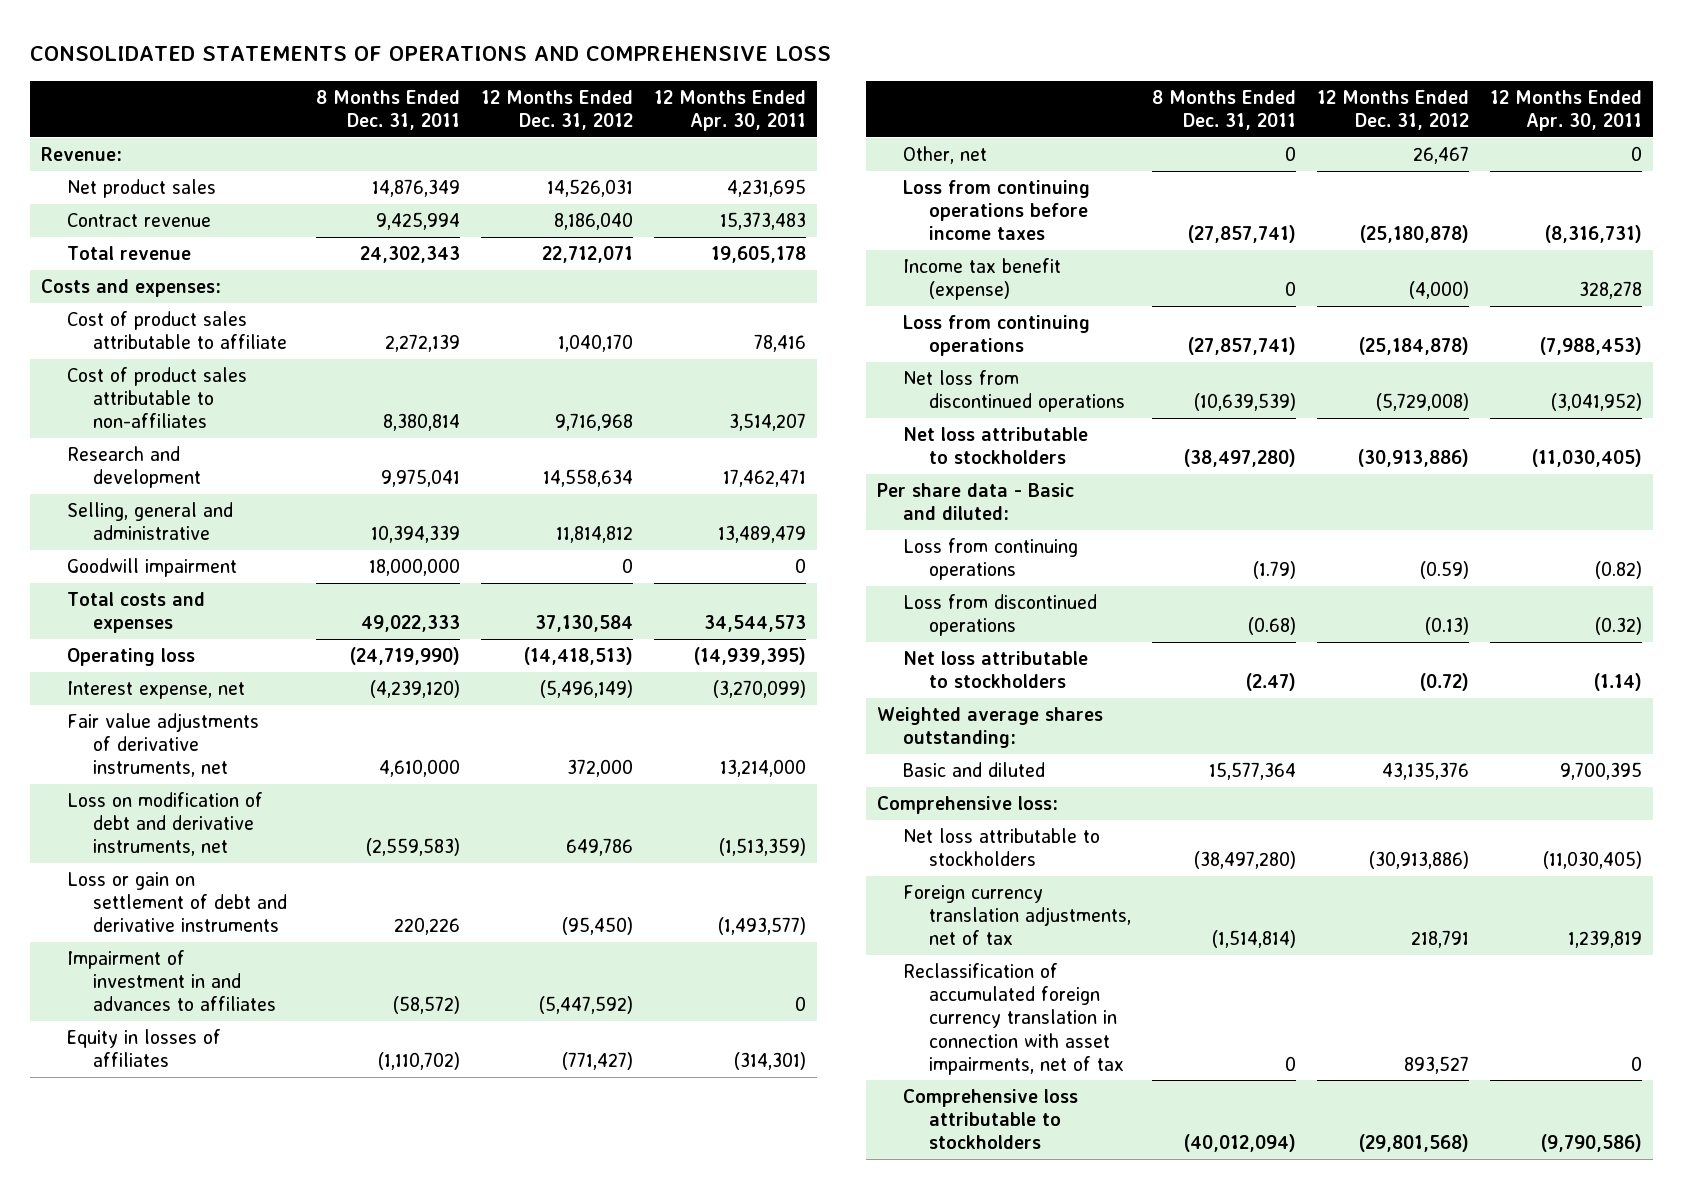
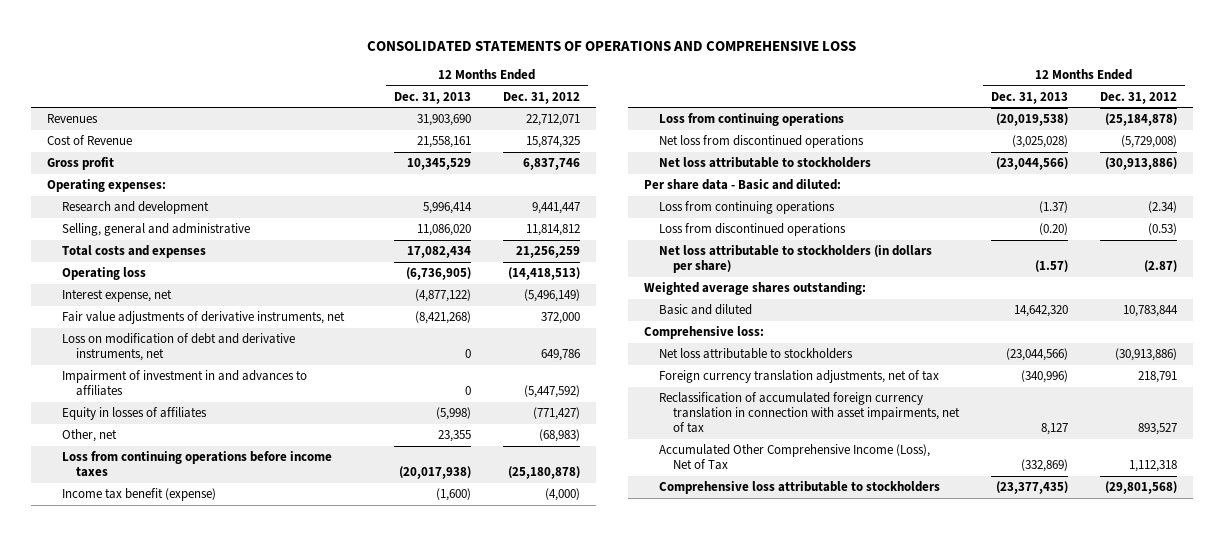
- | 8 Months Ended Dec. 31, 2011 | 12 Months Ended Dec. 31, 2012 | 12 Months Ended Apr. 30, 2011
+ | 12 Months Ended Dec. 31, 2013 | 12 Months Ended Dec. 31, 2012
- Revenue:
- Net product sales | 14,876,349 | 14,526,031 | 4,231,695
- Contract revenue | 9,425,994 | 8,186,040 | 15,373,483
- Total revenue | 24,302,343 | 22,712,071 | 19,605,178
- Costs and expenses:
- Cost of product sales attributable to affiliate | 2,272,139 | 1,040,170 | 78,416
- Cost of product sales attributable to non-affiliates | 8,380,814 | 9,716,968 | 3,514,207
- Research and development | 9,975,041 | 14,558,634 | 17,462,471
+ Revenues | 31,903,690 | 22,712,071
+ Cost of Revenue | 21,558,161 | 15,874,325
+ Gross profit | 10,345,529 | 6,837,746
+ Operating expenses:
+ Research and development | 5,996,414 | 9,441,447
- Goodwill impairment | 18,000,000 | 0 | 0
- Total costs and expenses | 49,022,333 | 37,130,584 | 34,544,573
+ Total costs and expenses | 17,082,434 | 21,256,259
- Loss or gain on settlement of debt and derivative instruments | 220,226 | (95,450) | (1,493,577)
- Other, net | 0 | 26,467 | 0
+ Other, net | 23,355 | (68,983)
- Loss from continuing operations | (1.79) | (0.59) | (0.82)
- Loss from discontinued operations | (0.68) | (0.13) | (0.32)
- Net loss attributable to stockholders | (2.47) | (0.72) | (1.14)
+ Loss from continuing operations | (1.37) | (2.34)
+ Loss from discontinued operations | (0.20) | (0.53)
+ Net loss attributable to stockholders (in dollars per share) | (1.57) | (2.87)
- Basic and diluted | 15,577,364 | 43,135,376 | 9,700,395
+ Basic and diluted | 14,642,320 | 10,783,844
+ Accumulated Other Comprehensive Income (Loss), Net of Tax | (332,869) | 1,112,318

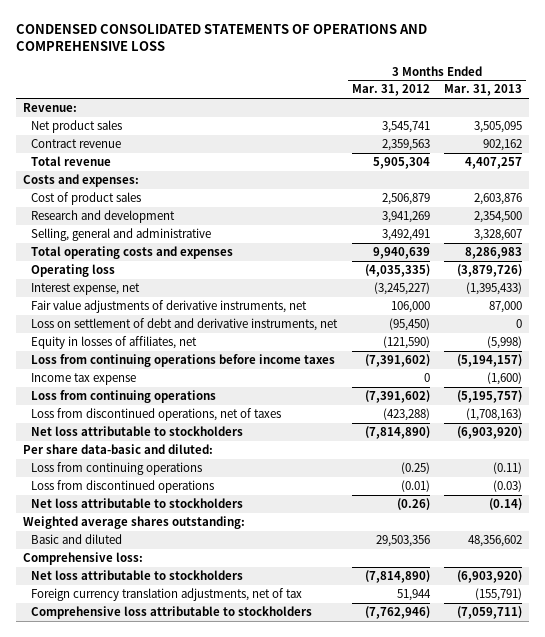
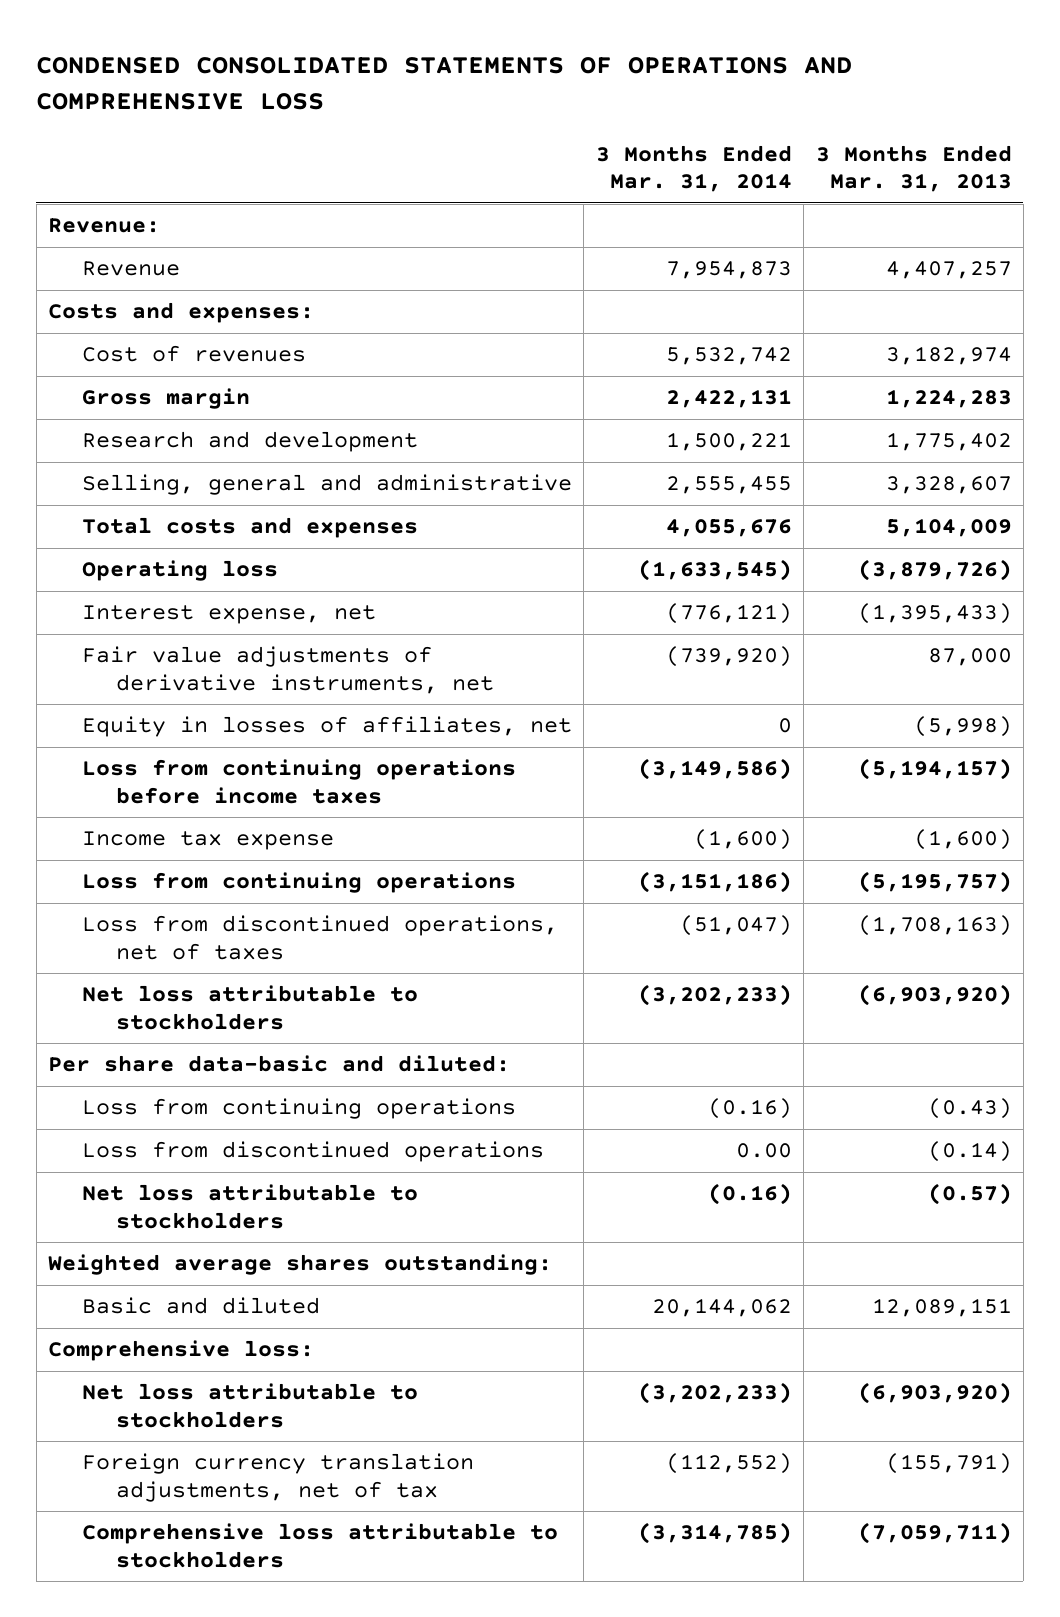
- | 3 Months Ended Mar. 31, 2012 | 3 Months Ended Mar. 31, 2013
+ | 3 Months Ended Mar. 31, 2014 | 3 Months Ended Mar. 31, 2013
- Net product sales | 3,545,741 | 3,505,095
- Contract revenue | 2,359,563 | 902,162
- Total revenue | 5,905,304 | 4,407,257
+ Revenue | 7,954,873 | 4,407,257
- Cost of product sales | 2,506,879 | 2,603,876
- Research and development | 3,941,269 | 2,354,500
+ Cost of revenues | 5,532,742 | 3,182,974
+ Gross margin | 2,422,131 | 1,224,283
+ Research and development | 1,500,221 | 1,775,402
- Total operating costs and expenses | 9,940,639 | 8,286,983
+ Total costs and expenses | 4,055,676 | 5,104,009
- Loss on settlement of debt and derivative instruments, net | (95,450) | 0
- Loss from continuing operations | (0.25) | (0.11)
- Loss from discontinued operations | (0.01) | (0.03)
- Net loss attributable to stockholders | (0.26) | (0.14)
+ Loss from continuing operations | (0.16) | (0.43)
+ Loss from discontinued operations | 0.00 | (0.14)
+ Net loss attributable to stockholders | (0.16) | (0.57)
- Basic and diluted | 29,503,356 | 48,356,602
+ Basic and diluted | 20,144,062 | 12,089,151

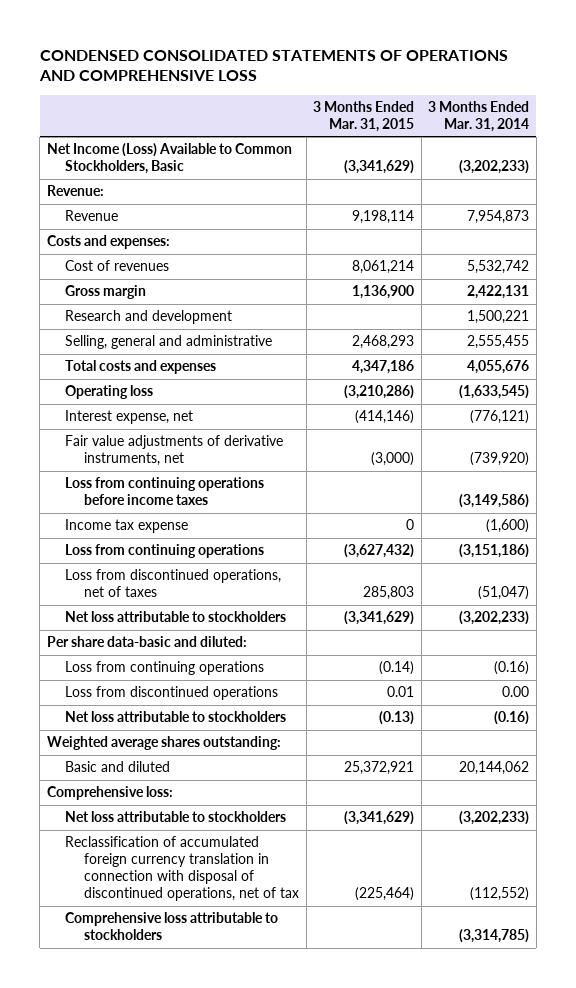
- | 3 Months Ended Mar. 31, 2014 | 3 Months Ended Mar. 31, 2013
+ | 3 Months Ended Mar. 31, 2015 | 3 Months Ended Mar. 31, 2014
+ Net Income (Loss) Available to Common Stockholders, Basic | (3,341,629) | (3,202,233)
- Equity in losses of affiliates, net | 0 | (5,998)
- Foreign currency translation adjustments, net of tax | (112,552) | (155,791)
+ Reclassification of accumulated foreign currency translation in connection with disposal of discontinued operations, net of tax | (225,464) | (112,552)

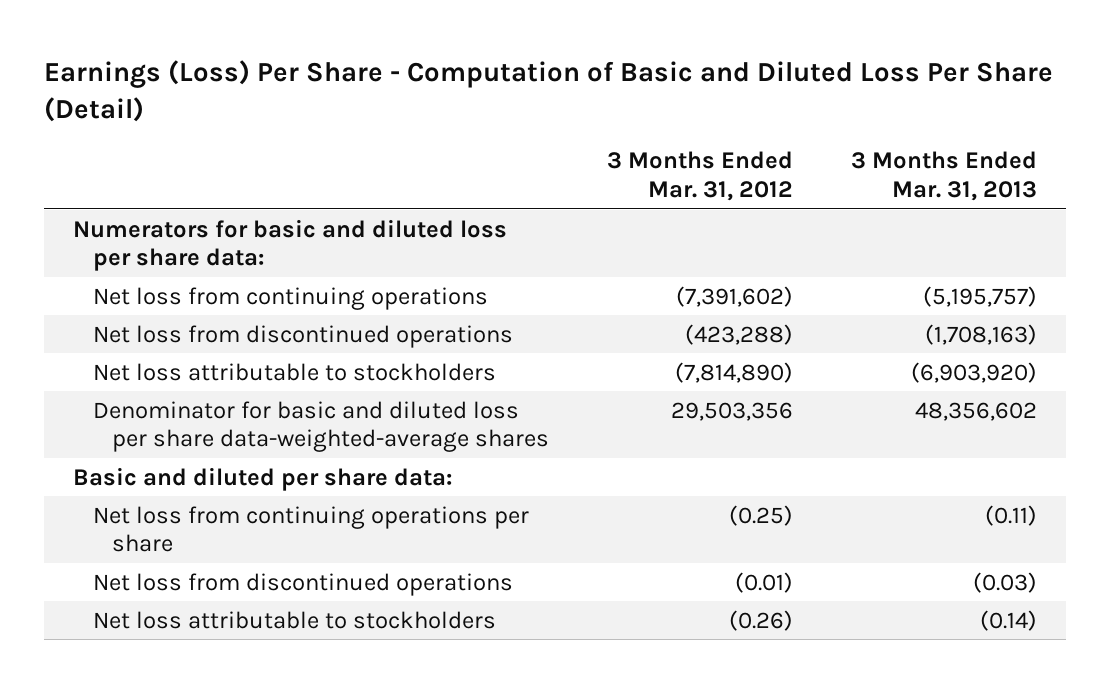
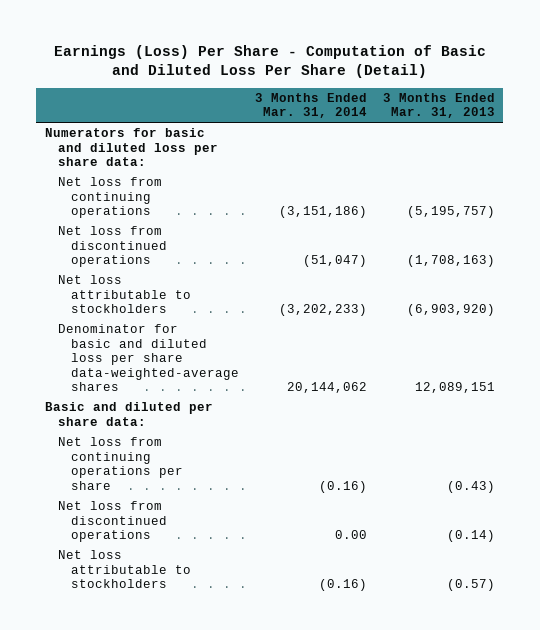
- | 3 Months Ended Mar. 31, 2012 | 3 Months Ended Mar. 31, 2013
+ | 3 Months Ended Mar. 31, 2014 | 3 Months Ended Mar. 31, 2013
- Denominator for basic and diluted loss per share data-weighted-average shares | 29,503,356 | 48,356,602
+ Denominator for basic and diluted loss per share data-weighted-average shares | 20,144,062 | 12,089,151
- Net loss from continuing operations per share | (0.25) | (0.11)
- Net loss from discontinued operations | (0.01) | (0.03)
- Net loss attributable to stockholders | (0.26) | (0.14)
+ Net loss from continuing operations per share | (0.16) | (0.43)
+ Net loss from discontinued operations | 0.00 | (0.14)
+ Net loss attributable to stockholders | (0.16) | (0.57)

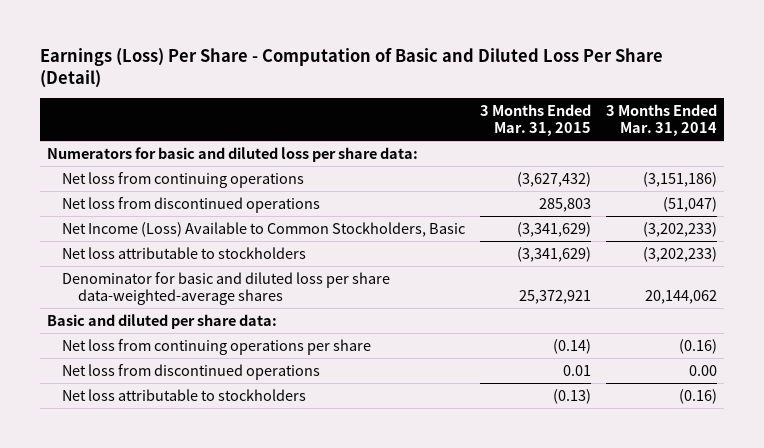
- | 3 Months Ended Mar. 31, 2014 | 3 Months Ended Mar. 31, 2013
+ | 3 Months Ended Mar. 31, 2015 | 3 Months Ended Mar. 31, 2014
+ Net Income (Loss) Available to Common Stockholders, Basic | (3,341,629) | (3,202,233)

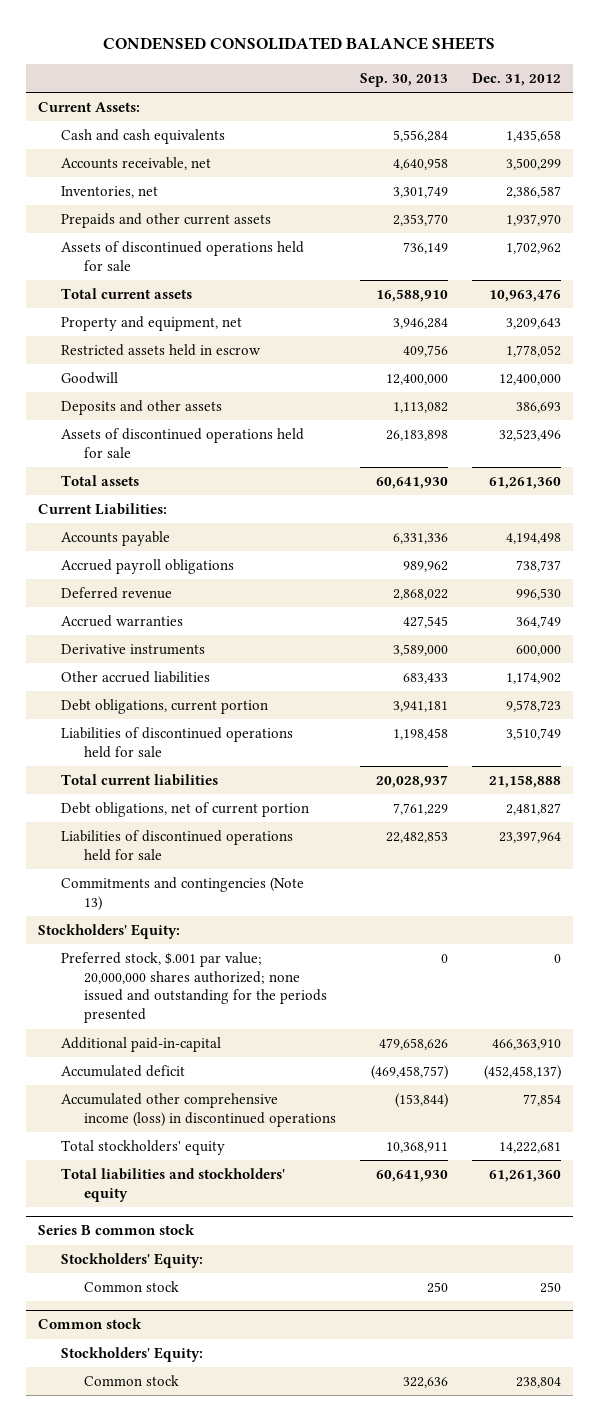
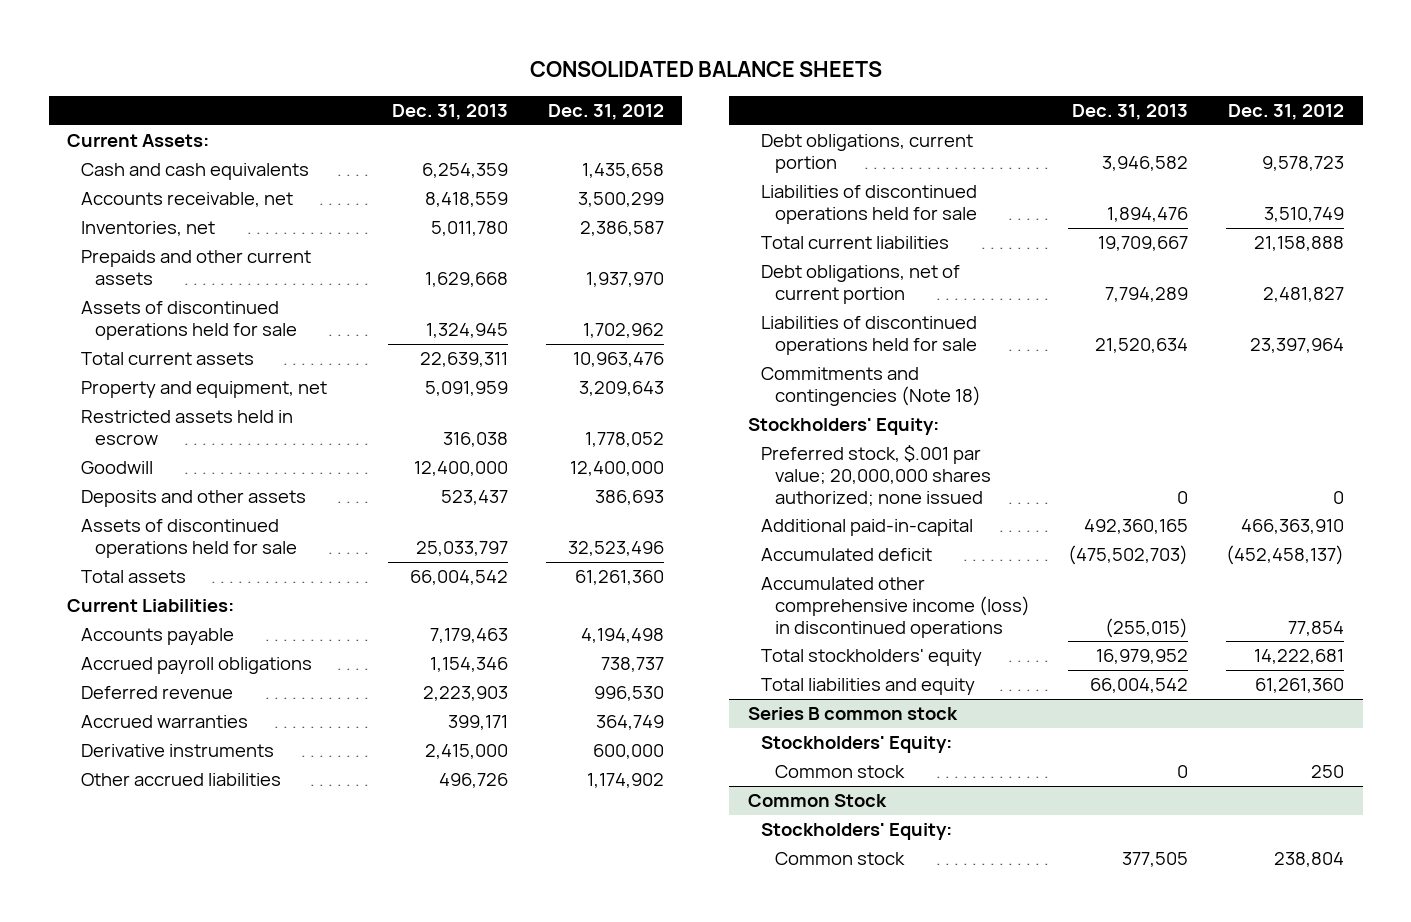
- CONDENSED CONSOLIDATED BALANCE SHEETS
+ CONSOLIDATED BALANCE SHEETS
- | Sep. 30, 2013 | Dec. 31, 2012
+ | Dec. 31, 2013 | Dec. 31, 2012
- Commitments and contingencies (Note 13)
+ Commitments and contingencies (Note 18)
- Preferred stock, $.001 par value; 20,000,000 shares authorized; none issued and outstanding for the periods presented | 0 | 0
+ Preferred stock, $.001 par value; 20,000,000 shares authorized; none issued | 0 | 0
- Total liabilities and stockholders' equity | 60,641,930 | 61,261,360
+ Total liabilities and equity | 66,004,542 | 61,261,360
- Common stock
+ Common Stock

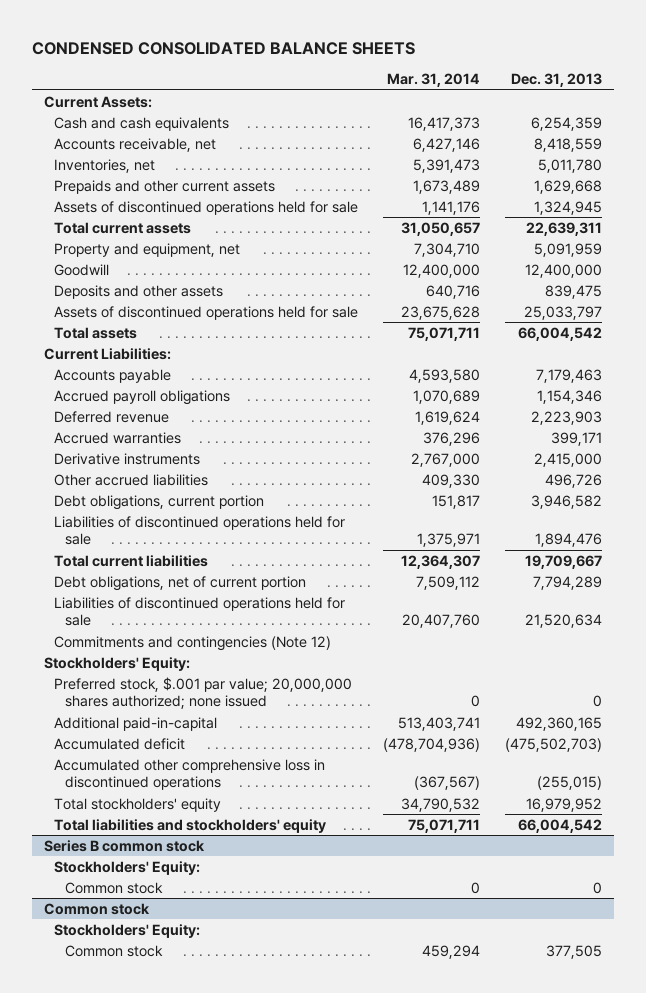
- CONSOLIDATED BALANCE SHEETS
+ CONDENSED CONSOLIDATED BALANCE SHEETS
- | Dec. 31, 2013 | Dec. 31, 2012
+ | Mar. 31, 2014 | Dec. 31, 2013
- Restricted assets held in escrow | 316,038 | 1,778,052
- Deposits and other assets | 523,437 | 386,693
+ Deposits and other assets | 640,716 | 839,475
- Commitments and contingencies (Note 18)
+ Commitments and contingencies (Note 12)
- Accumulated other comprehensive income (loss) in discontinued operations | (255,015) | 77,854
+ Accumulated other comprehensive loss in discontinued operations | (367,567) | (255,015)
- Total liabilities and equity | 66,004,542 | 61,261,360
+ Total liabilities and stockholders' equity | 75,071,711 | 66,004,542
- Common Stock
+ Common stock

